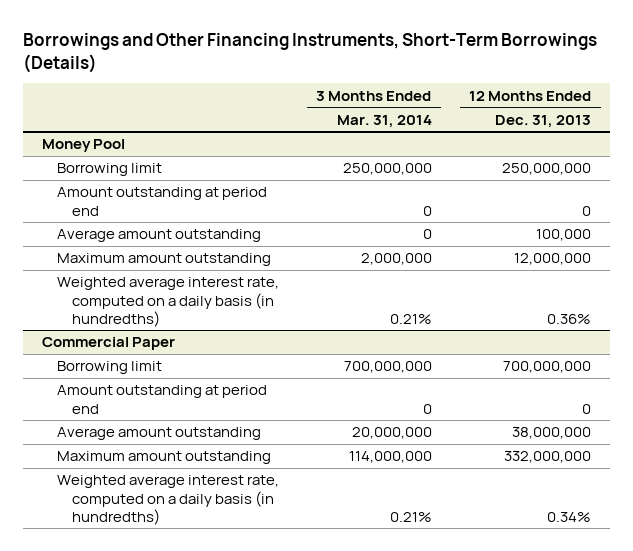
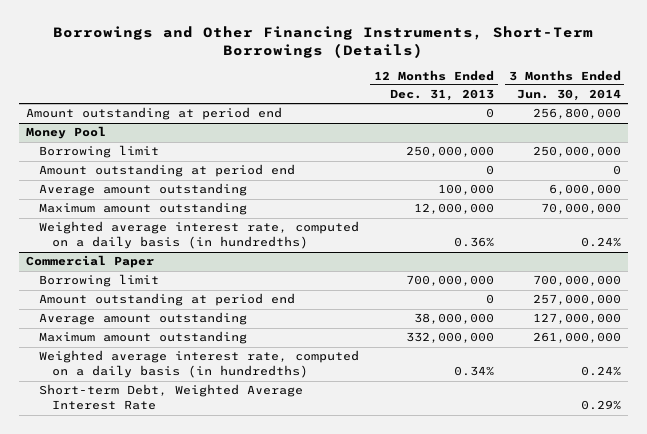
- | 3 Months Ended Mar. 31, 2014 | 12 Months Ended Dec. 31, 2013
+ | 12 Months Ended Dec. 31, 2013 | 3 Months Ended Jun. 30, 2014
+ Amount outstanding at period end | 0 | 256,800,000
@ Commercial Paper
+ Short-term Debt, Weighted Average Interest Rate | | 0.29%

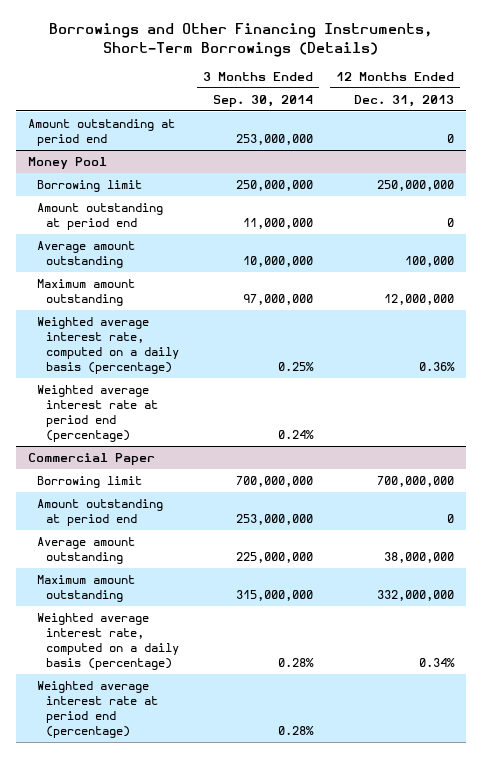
- | 12 Months Ended Dec. 31, 2013 | 3 Months Ended Jun. 30, 2014
+ | 3 Months Ended Sep. 30, 2014 | 12 Months Ended Dec. 31, 2013
@ Money Pool
- Weighted average interest rate, computed on a daily basis (in hundredths) | 0.36% | 0.24%
+ Weighted average interest rate, computed on a daily basis (percentage) | 0.25% | 0.36%
+ Weighted average interest rate at period end (percentage) | 0.24% |
@ Commercial Paper
- Weighted average interest rate, computed on a daily basis (in hundredths) | 0.34% | 0.24%
- Short-term Debt, Weighted Average Interest Rate | | 0.29%
+ Weighted average interest rate, computed on a daily basis (percentage) | 0.28% | 0.34%
+ Weighted average interest rate at period end (percentage) | 0.28% |

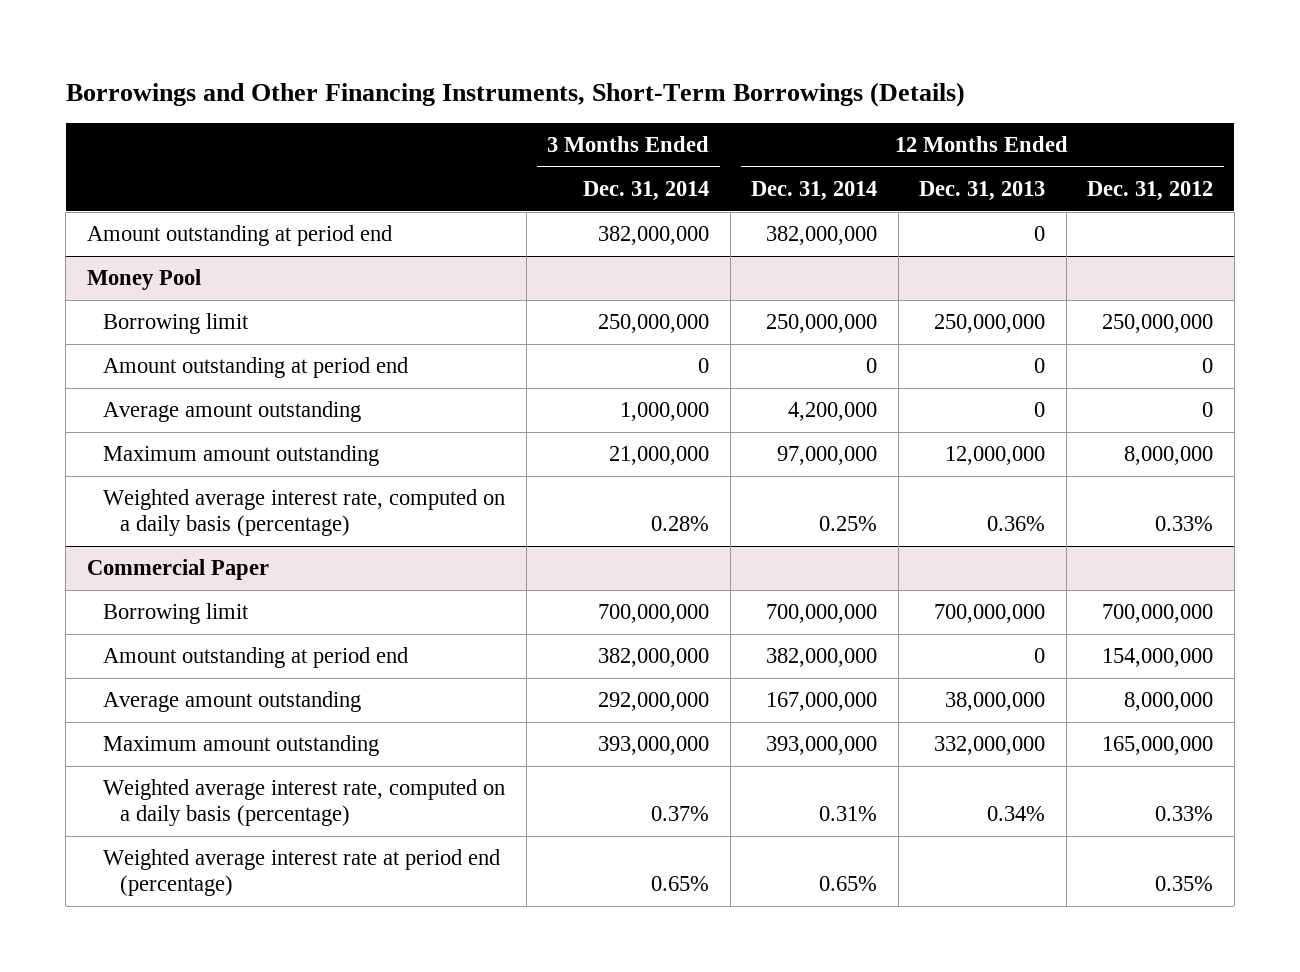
- | 3 Months Ended Sep. 30, 2014 | 12 Months Ended Dec. 31, 2013
+ | 3 Months Ended Dec. 31, 2014 | 12 Months Ended Dec. 31, 2014 | 12 Months Ended Dec. 31, 2013 | 12 Months Ended Dec. 31, 2012
@ Money Pool
- Average amount outstanding | 10,000,000 | 100,000
+ Average amount outstanding | 1,000,000 | 4,200,000 | 0 | 0
- Weighted average interest rate at period end (percentage) | 0.24% |

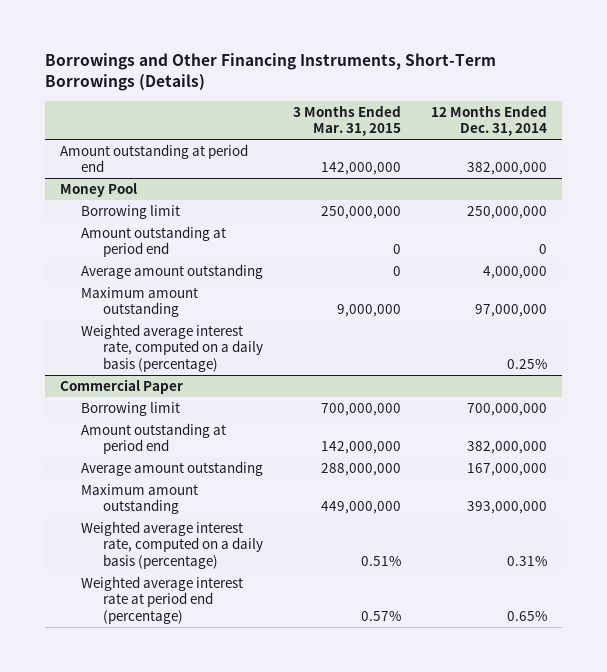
- | 3 Months Ended Dec. 31, 2014 | 12 Months Ended Dec. 31, 2014 | 12 Months Ended Dec. 31, 2013 | 12 Months Ended Dec. 31, 2012
+ | 3 Months Ended Mar. 31, 2015 | 12 Months Ended Dec. 31, 2014
@ Money Pool
- Average amount outstanding | 1,000,000 | 4,200,000 | 0 | 0
+ Average amount outstanding | 0 | 4,000,000

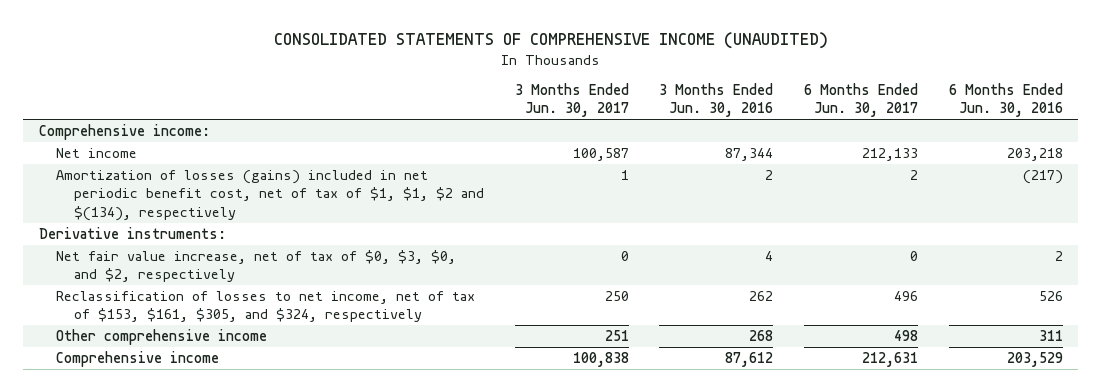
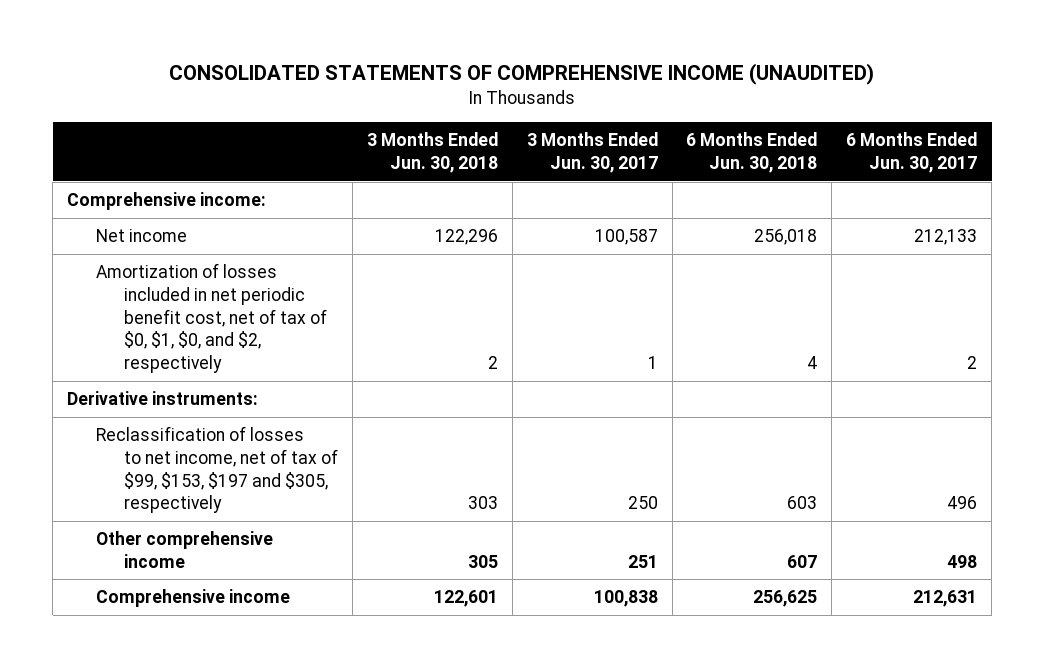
- | 3 Months Ended Jun. 30, 2017 | 3 Months Ended Jun. 30, 2016 | 6 Months Ended Jun. 30, 2017 | 6 Months Ended Jun. 30, 2016
+ | 3 Months Ended Jun. 30, 2018 | 3 Months Ended Jun. 30, 2017 | 6 Months Ended Jun. 30, 2018 | 6 Months Ended Jun. 30, 2017
- Amortization of losses (gains) included in net periodic benefit cost, net of tax of $1, $1, $2 and $(134), respectively | 1 | 2 | 2 | (217)
+ Amortization of losses included in net periodic benefit cost, net of tax of $0, $1, $0, and $2, respectively | 2 | 1 | 4 | 2
- Net fair value increase, net of tax of $0, $3, $0, and $2, respectively | 0 | 4 | 0 | 2
- Reclassification of losses to net income, net of tax of $153, $161, $305, and $324, respectively | 250 | 262 | 496 | 526
+ Reclassification of losses to net income, net of tax of $99, $153, $197 and $305, respectively | 303 | 250 | 603 | 496

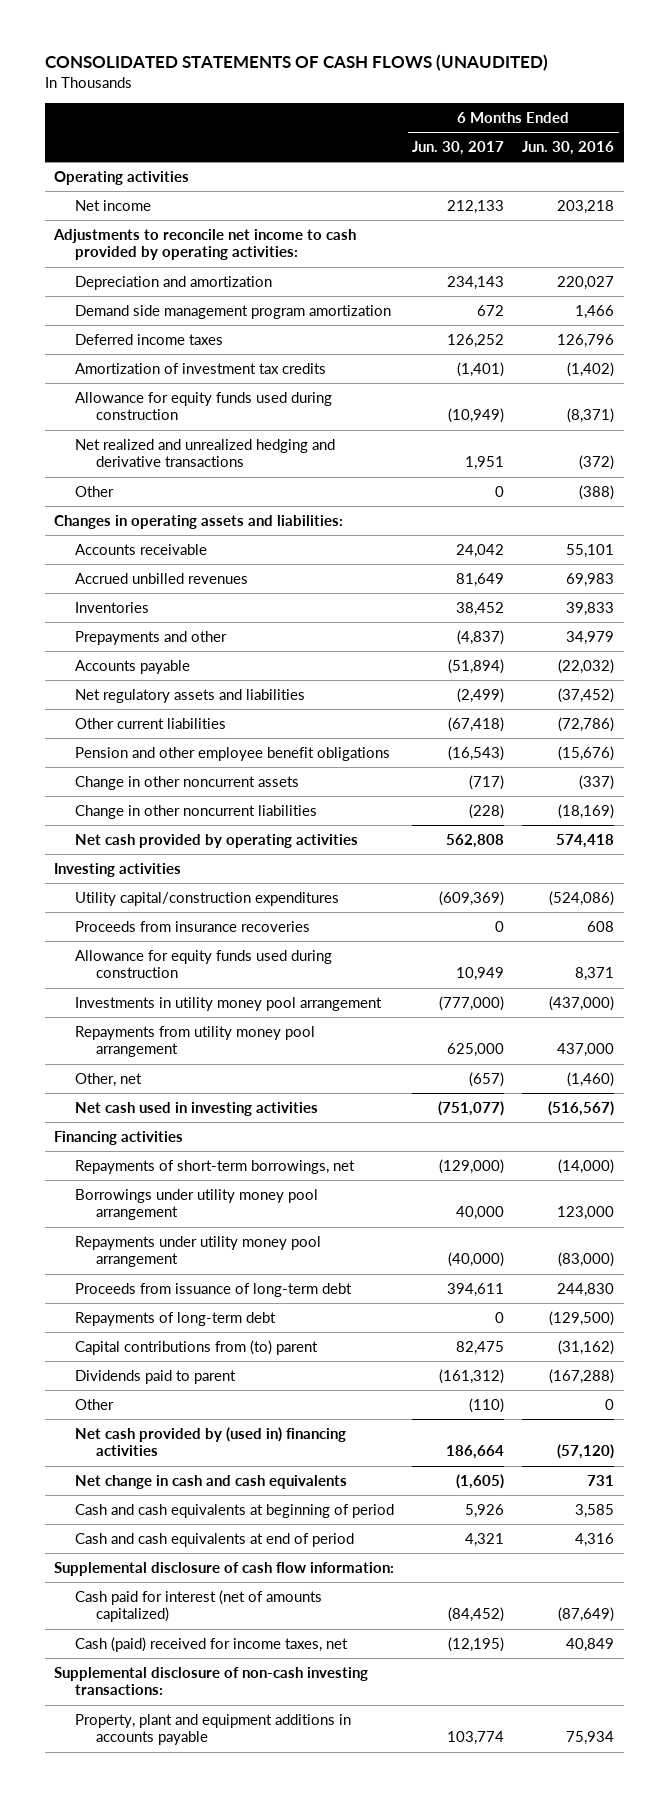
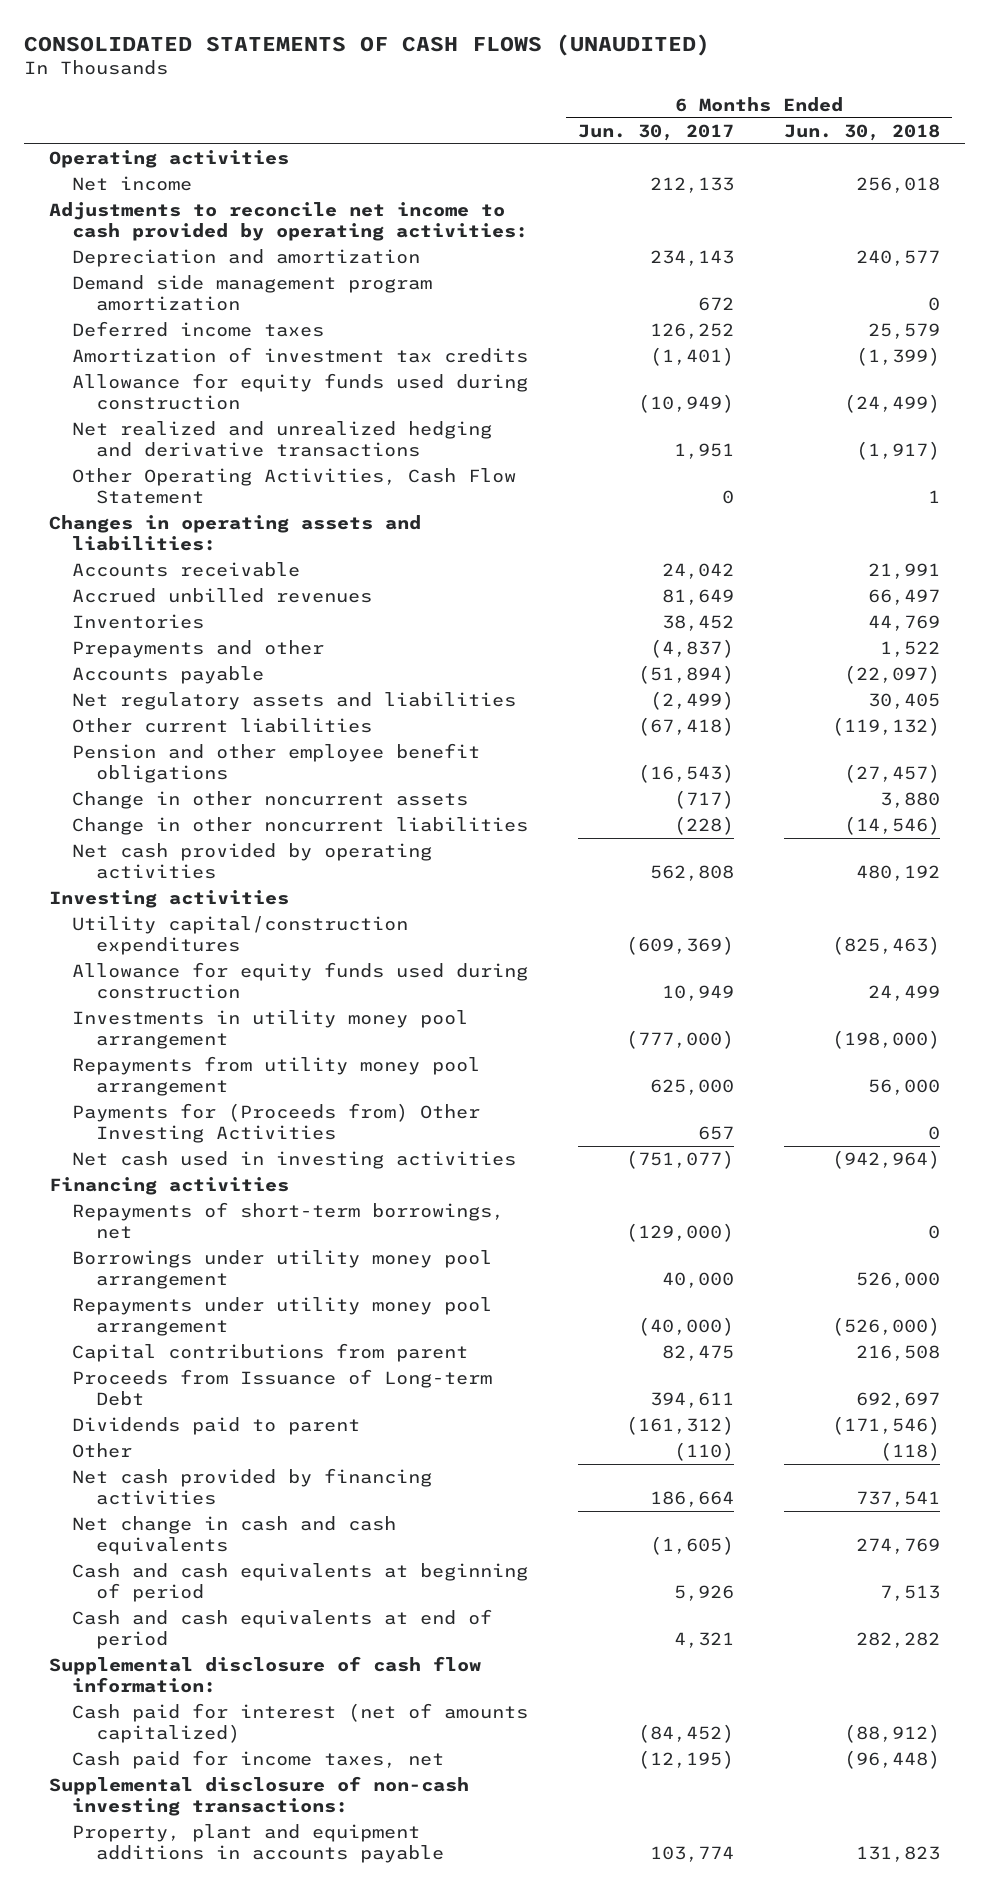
- | 6 Months Ended Jun. 30, 2017 | 6 Months Ended Jun. 30, 2016
+ | 6 Months Ended Jun. 30, 2017 | 6 Months Ended Jun. 30, 2018
- Other | 0 | (388)
+ Other Operating Activities, Cash Flow Statement | 0 | 1
- Proceeds from insurance recoveries | 0 | 608
- Other, net | (657) | (1,460)
+ Payments for (Proceeds from) Other Investing Activities | 657 | 0
- Proceeds from issuance of long-term debt | 394,611 | 244,830
- Repayments of long-term debt | 0 | (129,500)
- Capital contributions from (to) parent | 82,475 | (31,162)
+ Capital contributions from parent | 82,475 | 216,508
+ Proceeds from Issuance of Long-term Debt | 394,611 | 692,697
- Net cash provided by (used in) financing activities | 186,664 | (57,120)
+ Net cash provided by financing activities | 186,664 | 737,541
- Cash (paid) received for income taxes, net | (12,195) | 40,849
+ Cash paid for income taxes, net | (12,195) | (96,448)

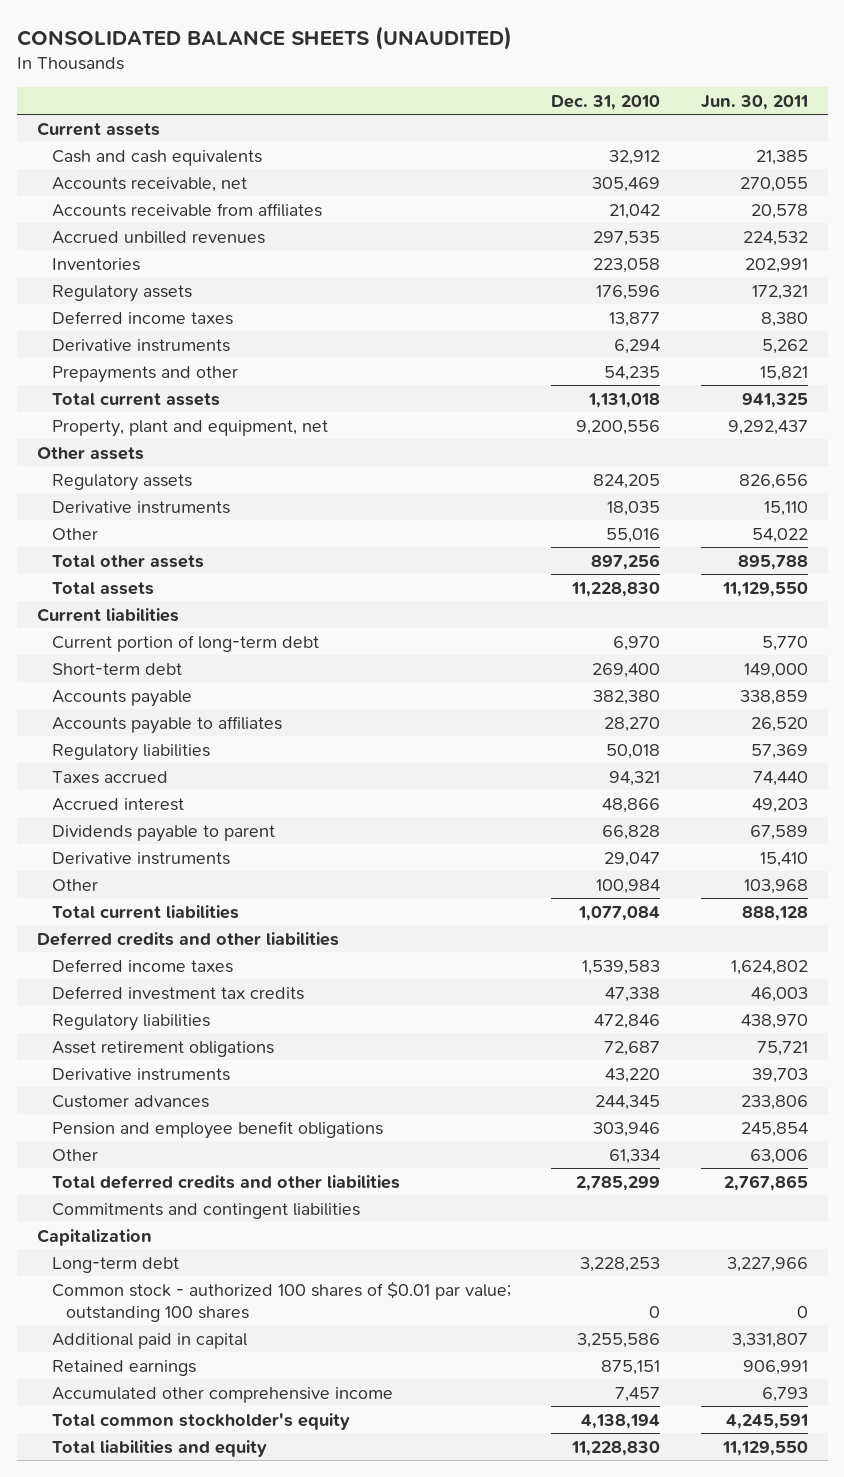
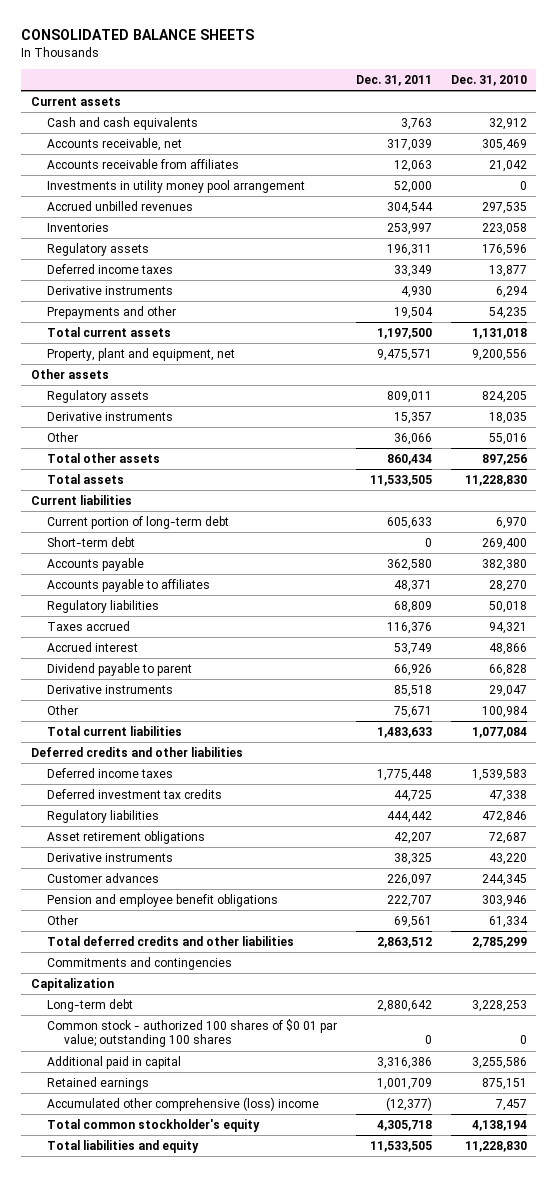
- CONSOLIDATED BALANCE SHEETS (UNAUDITED)
+ CONSOLIDATED BALANCE SHEETS
- | Dec. 31, 2010 | Jun. 30, 2011
+ | Dec. 31, 2011 | Dec. 31, 2010
+ Investments in utility money pool arrangement | 52,000 | 0
- Dividends payable to parent | 66,828 | 67,589
+ Dividend payable to parent | 66,926 | 66,828
- Commitments and contingent liabilities
+ Commitments and contingencies
- Common stock - authorized 100 shares of $0.01 par value; outstanding 100 shares | 0 | 0
+ Common stock - authorized 100 shares of $0 01 par value; outstanding 100 shares | 0 | 0
- Accumulated other comprehensive income | 7,457 | 6,793
+ Accumulated other comprehensive (loss) income | (12,377) | 7,457

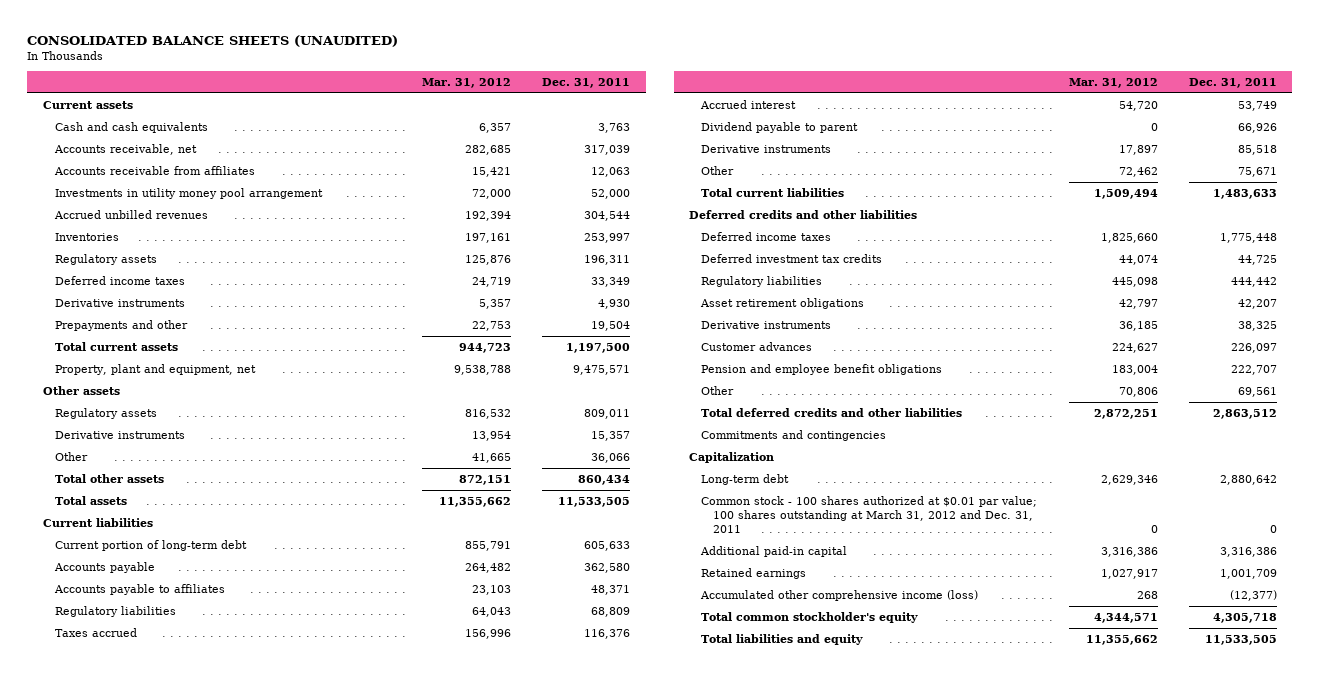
- CONSOLIDATED BALANCE SHEETS
+ CONSOLIDATED BALANCE SHEETS (UNAUDITED)
- | Dec. 31, 2011 | Dec. 31, 2010
+ | Mar. 31, 2012 | Dec. 31, 2011
- Short-term debt | 0 | 269,400
- Common stock - authorized 100 shares of $0 01 par value; outstanding 100 shares | 0 | 0
- Additional paid in capital | 3,316,386 | 3,255,586
+ Common stock - 100 shares authorized at $0.01 par value; 100 shares outstanding at March 31, 2012 and Dec. 31, 2011 | 0 | 0
+ Additional paid-in capital | 3,316,386 | 3,316,386
- Accumulated other comprehensive (loss) income | (12,377) | 7,457
+ Accumulated other comprehensive income (loss) | 268 | (12,377)

